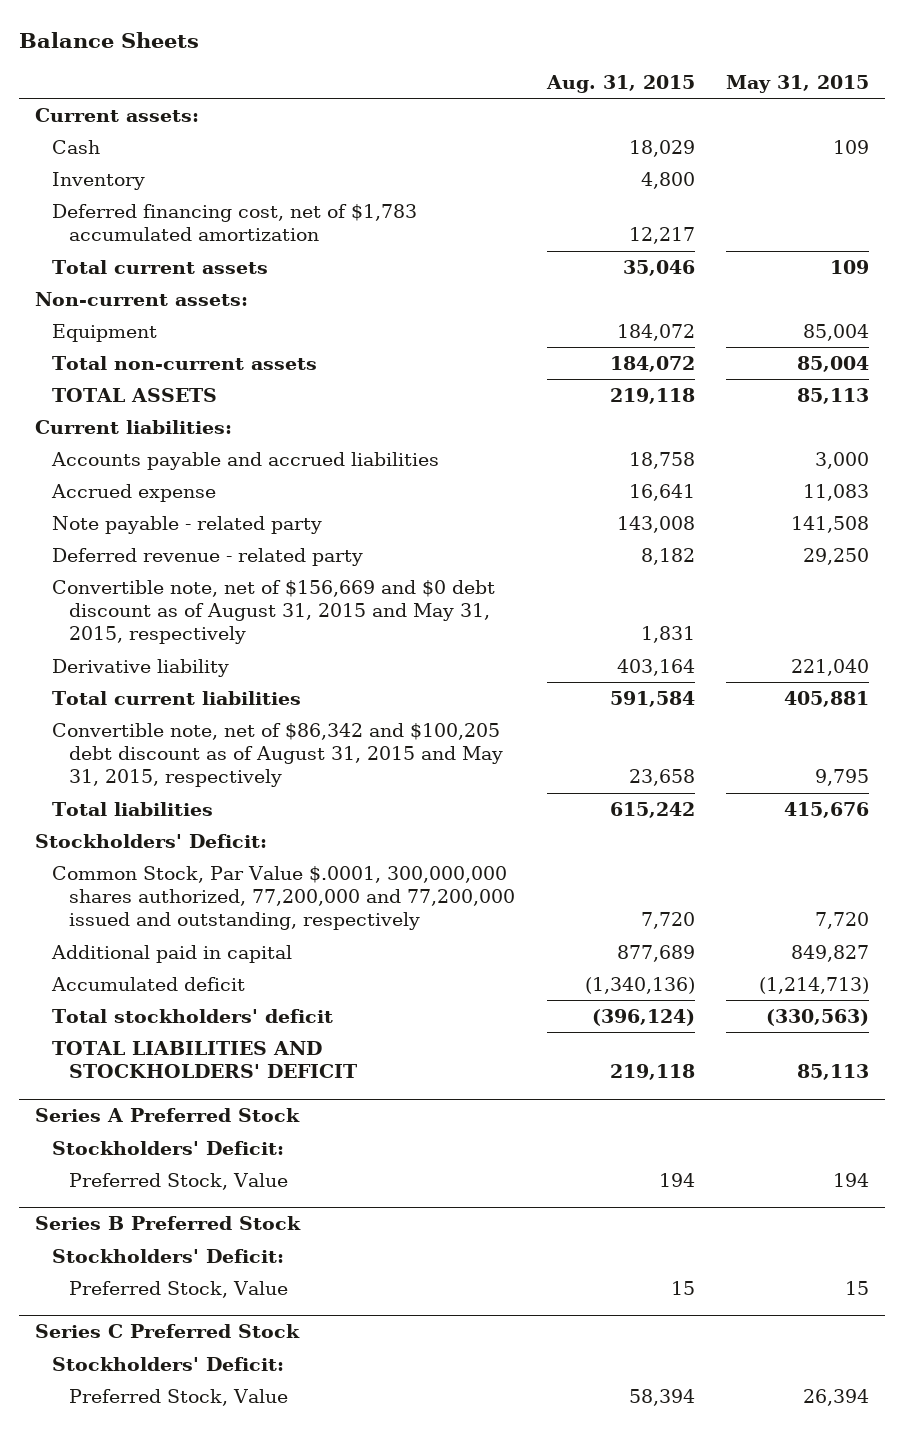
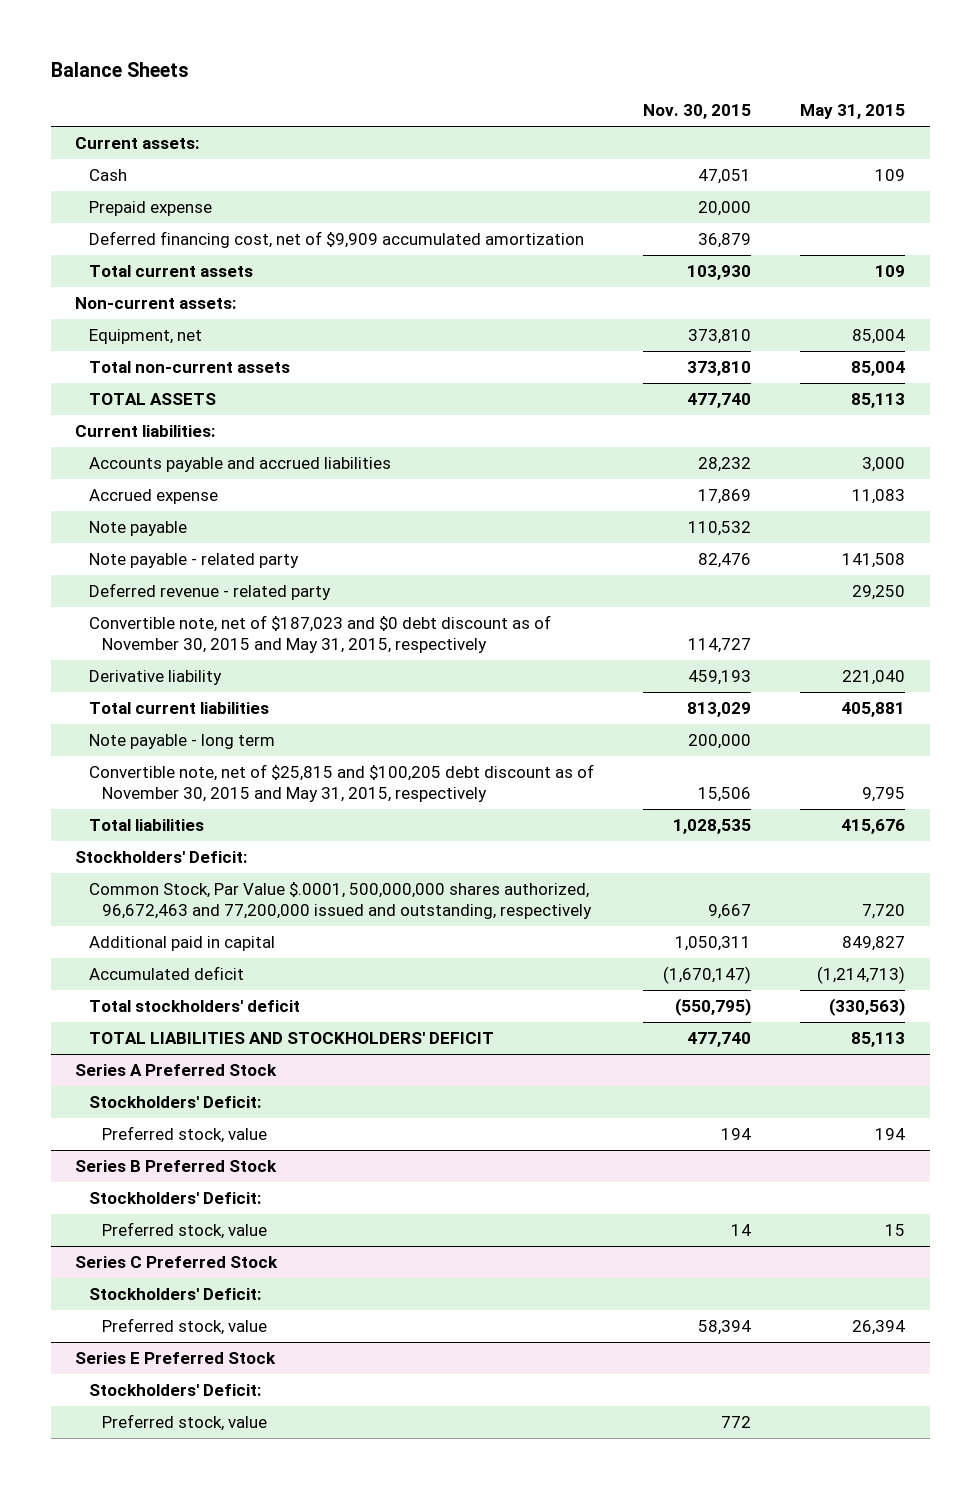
- | Aug. 31, 2015 | May 31, 2015
+ | Nov. 30, 2015 | May 31, 2015
- Inventory | 4,800 |
- Deferred financing cost, net of $1,783 accumulated amortization | 12,217 |
+ Prepaid expense | 20,000 |
+ Deferred financing cost, net of $9,909 accumulated amortization | 36,879 |
- Equipment | 184,072 | 85,004
+ Equipment, net | 373,810 | 85,004
+ Note payable | 110,532 |
- Convertible note, net of $156,669 and $0 debt discount as of August 31, 2015 and May 31, 2015, respectively | 1,831 |
+ Convertible note, net of $187,023 and $0 debt discount as of November 30, 2015 and May 31, 2015, respectively | 114,727 |
- Convertible note, net of $86,342 and $100,205 debt discount as of August 31, 2015 and May 31, 2015, respectively | 23,658 | 9,795
+ Note payable - long term | 200,000 |
+ Convertible note, net of $25,815 and $100,205 debt discount as of November 30, 2015 and May 31, 2015, respectively | 15,506 | 9,795
- Common Stock, Par Value $.0001, 300,000,000 shares authorized, 77,200,000 and 77,200,000 issued and outstanding, respectively | 7,720 | 7,720
+ Common Stock, Par Value $.0001, 500,000,000 shares authorized, 96,672,463 and 77,200,000 issued and outstanding, respectively | 9,667 | 7,720
@ Series A Preferred Stock
- Preferred Stock, Value | 194 | 194
+ Preferred stock, value | 194 | 194
@ Series B Preferred Stock
- Preferred Stock, Value | 15 | 15
+ Preferred stock, value | 14 | 15
@ Series C Preferred Stock
- Preferred Stock, Value | 58,394 | 26,394
+ Preferred stock, value | 58,394 | 26,394
+ Series E Preferred Stock
+ Stockholders' Deficit:
+ Preferred stock, value | 772 |

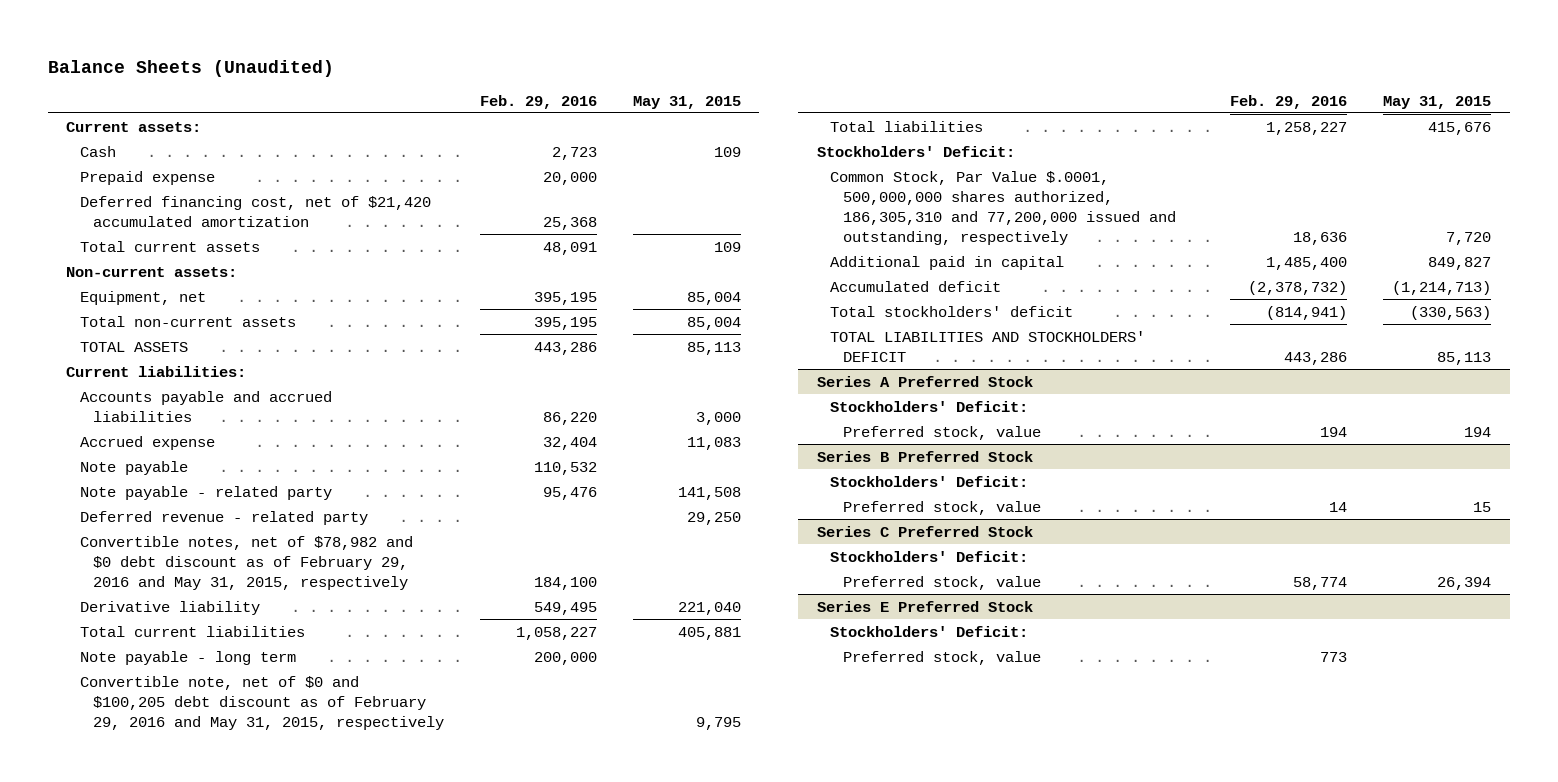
- Balance Sheets
+ Balance Sheets (Unaudited)
- | Nov. 30, 2015 | May 31, 2015
+ | Feb. 29, 2016 | May 31, 2015
- Deferred financing cost, net of $9,909 accumulated amortization | 36,879 |
+ Deferred financing cost, net of $21,420 accumulated amortization | 25,368 |
- Convertible note, net of $187,023 and $0 debt discount as of November 30, 2015 and May 31, 2015, respectively | 114,727 |
+ Convertible notes, net of $78,982 and $0 debt discount as of February 29, 2016 and May 31, 2015, respectively | 184,100 |
- Convertible note, net of $25,815 and $100,205 debt discount as of November 30, 2015 and May 31, 2015, respectively | 15,506 | 9,795
+ Convertible note, net of $0 and $100,205 debt discount as of February 29, 2016 and May 31, 2015, respectively | | 9,795
- Common Stock, Par Value $.0001, 500,000,000 shares authorized, 96,672,463 and 77,200,000 issued and outstanding, respectively | 9,667 | 7,720
+ Common Stock, Par Value $.0001, 500,000,000 shares authorized, 186,305,310 and 77,200,000 issued and outstanding, respectively | 18,636 | 7,720

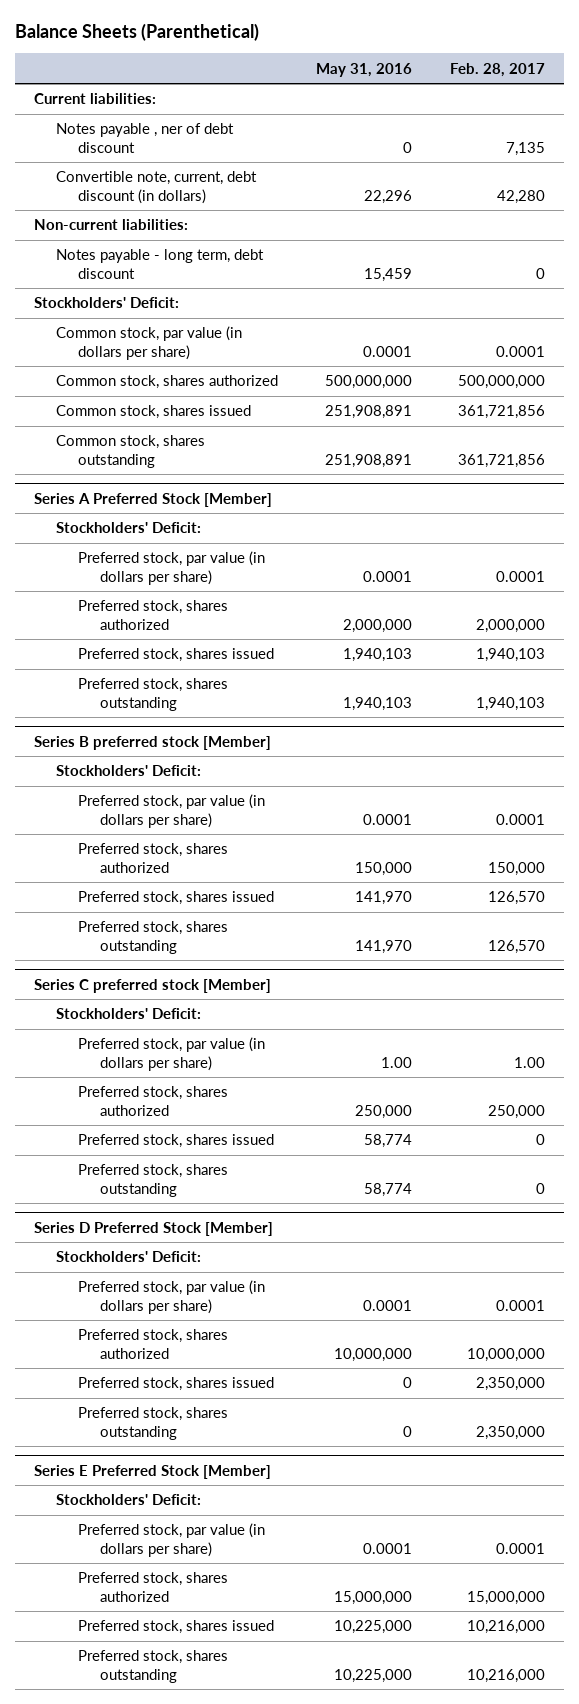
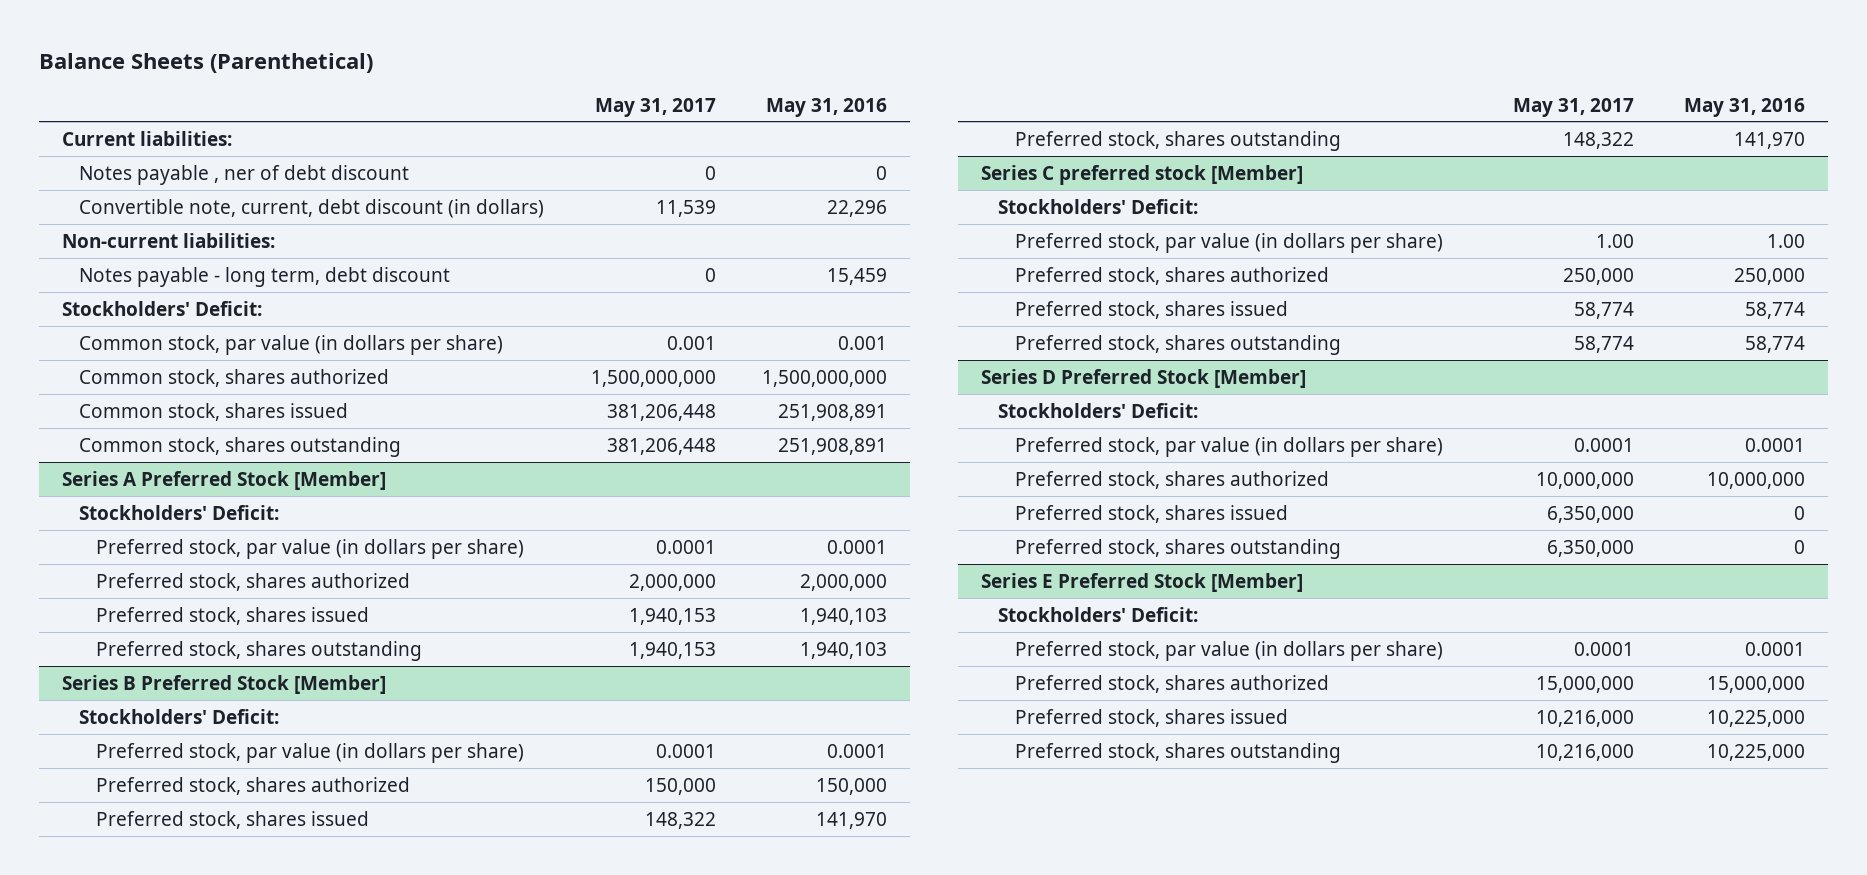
- | May 31, 2016 | Feb. 28, 2017
+ | May 31, 2017 | May 31, 2016
- Common stock, par value (in dollars per share) | 0.0001 | 0.0001
- Common stock, shares authorized | 500,000,000 | 500,000,000
+ Common stock, par value (in dollars per share) | 0.001 | 0.001
+ Common stock, shares authorized | 1,500,000,000 | 1,500,000,000
- Series B preferred stock [Member]
+ Series B Preferred Stock [Member]

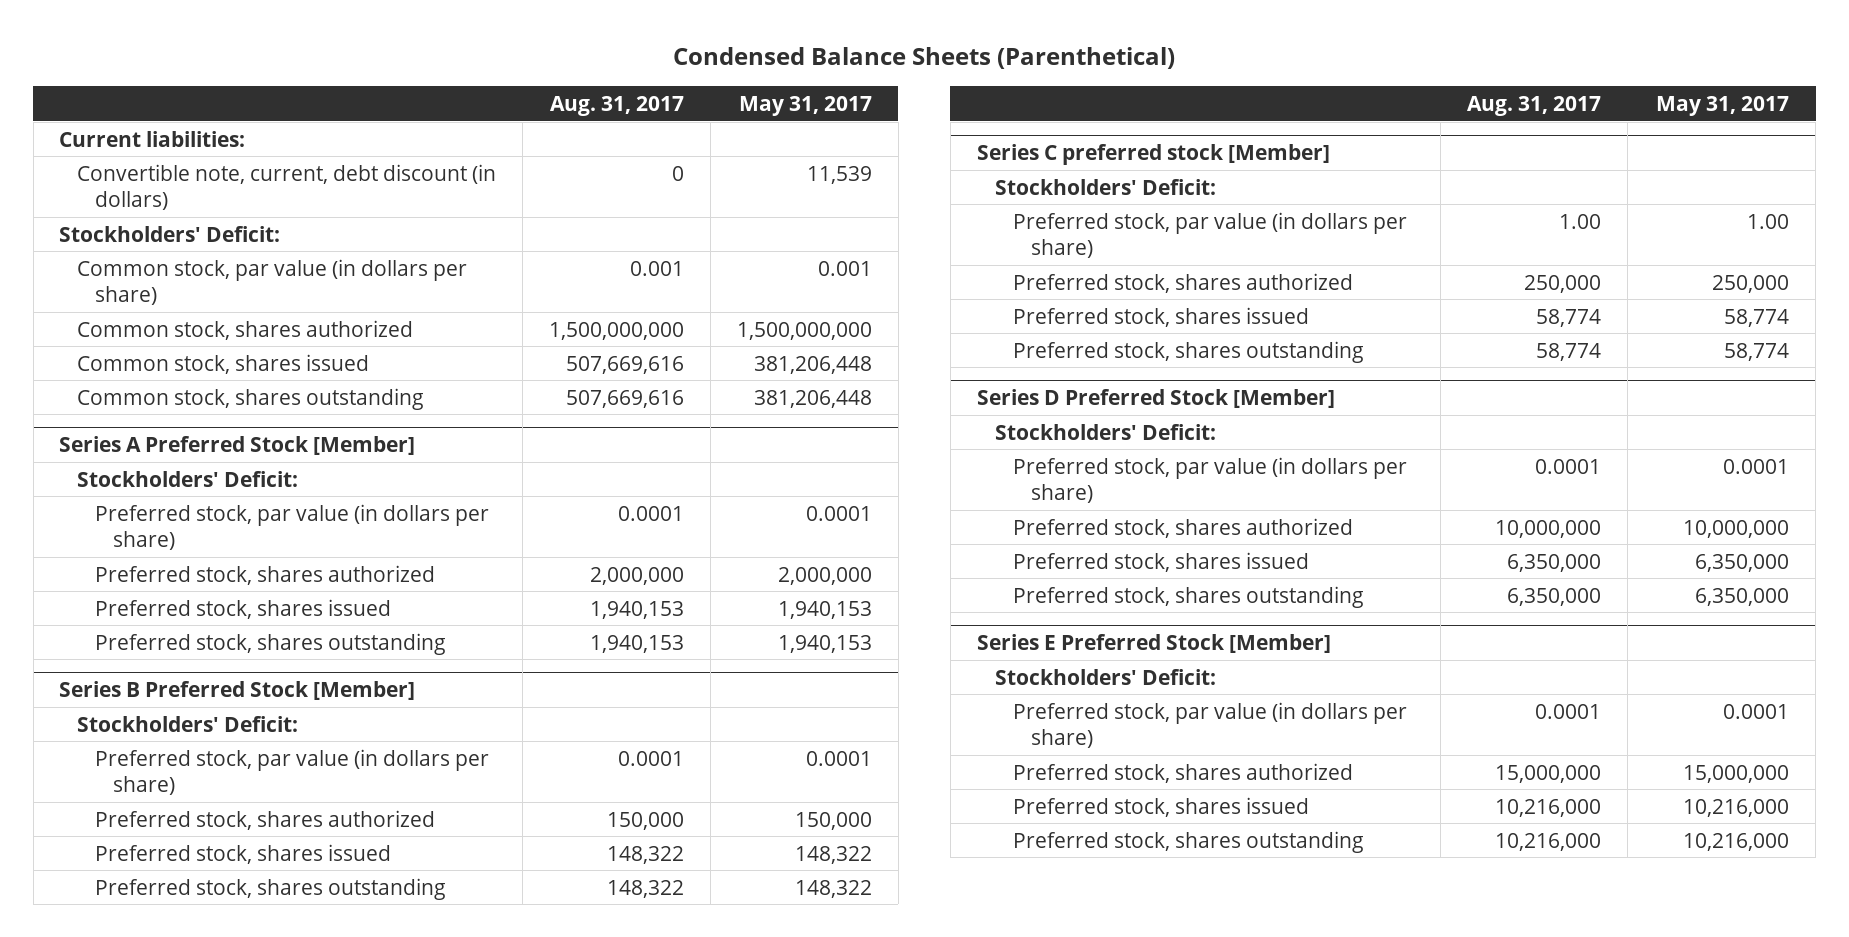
- Balance Sheets (Parenthetical)
+ Condensed Balance Sheets (Parenthetical)
- | May 31, 2017 | May 31, 2016
+ | Aug. 31, 2017 | May 31, 2017
- Notes payable , ner of debt discount | 0 | 0
- Non-current liabilities:
- Notes payable - long term, debt discount | 0 | 15,459

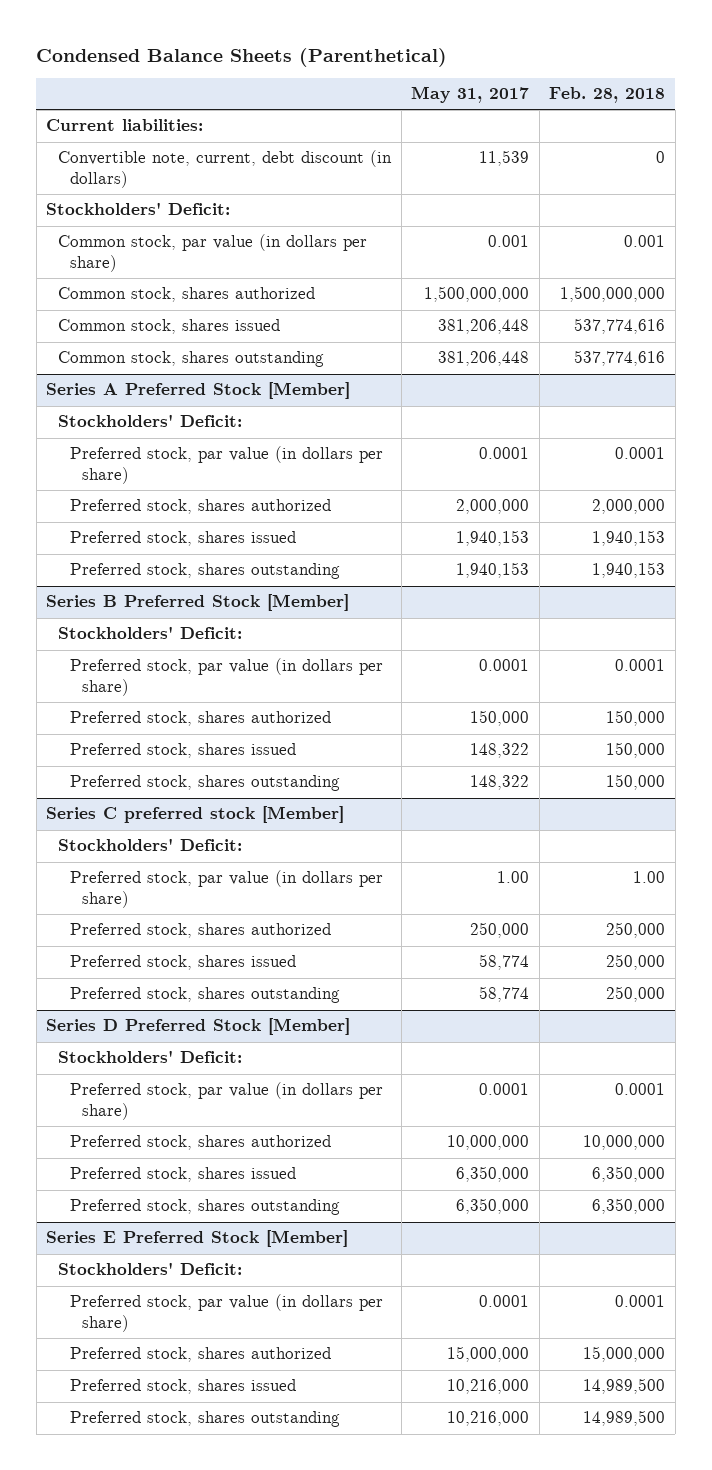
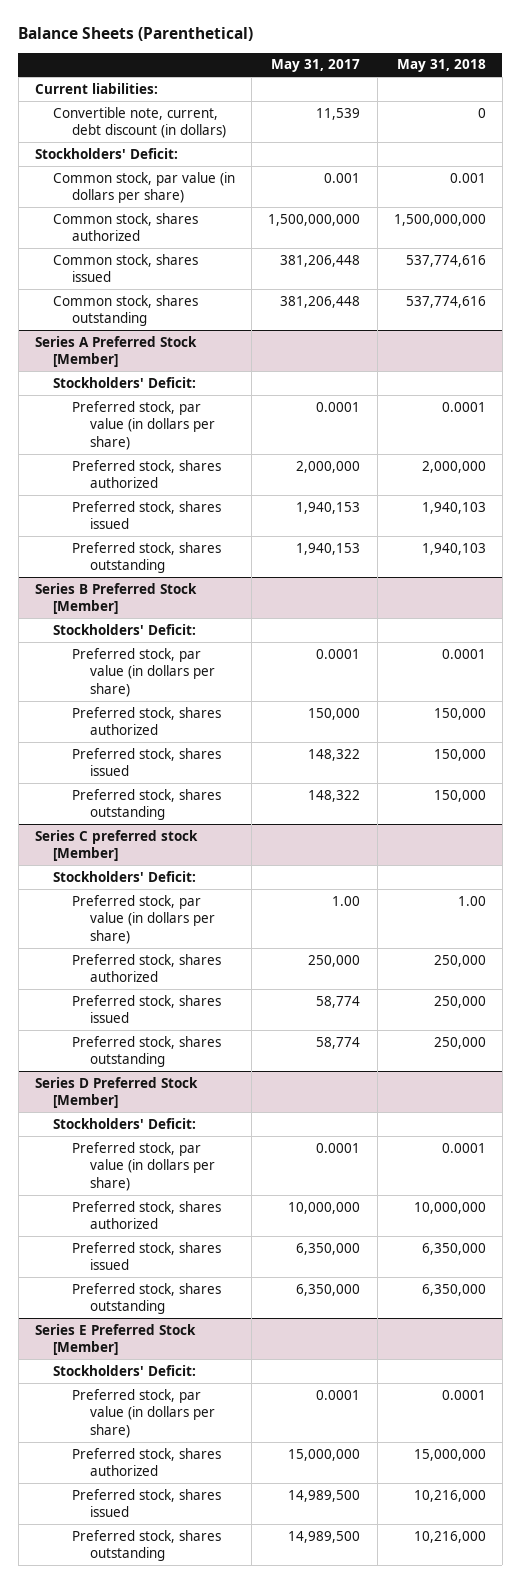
- Condensed Balance Sheets (Parenthetical)
+ Balance Sheets (Parenthetical)
- | May 31, 2017 | Feb. 28, 2018
+ | May 31, 2017 | May 31, 2018
@ Series E Preferred Stock [Member]
- Preferred stock, shares issued | 10,216,000 | 14,989,500
- Preferred stock, shares outstanding | 10,216,000 | 14,989,500
+ Preferred stock, shares issued | 14,989,500 | 10,216,000
+ Preferred stock, shares outstanding | 14,989,500 | 10,216,000

